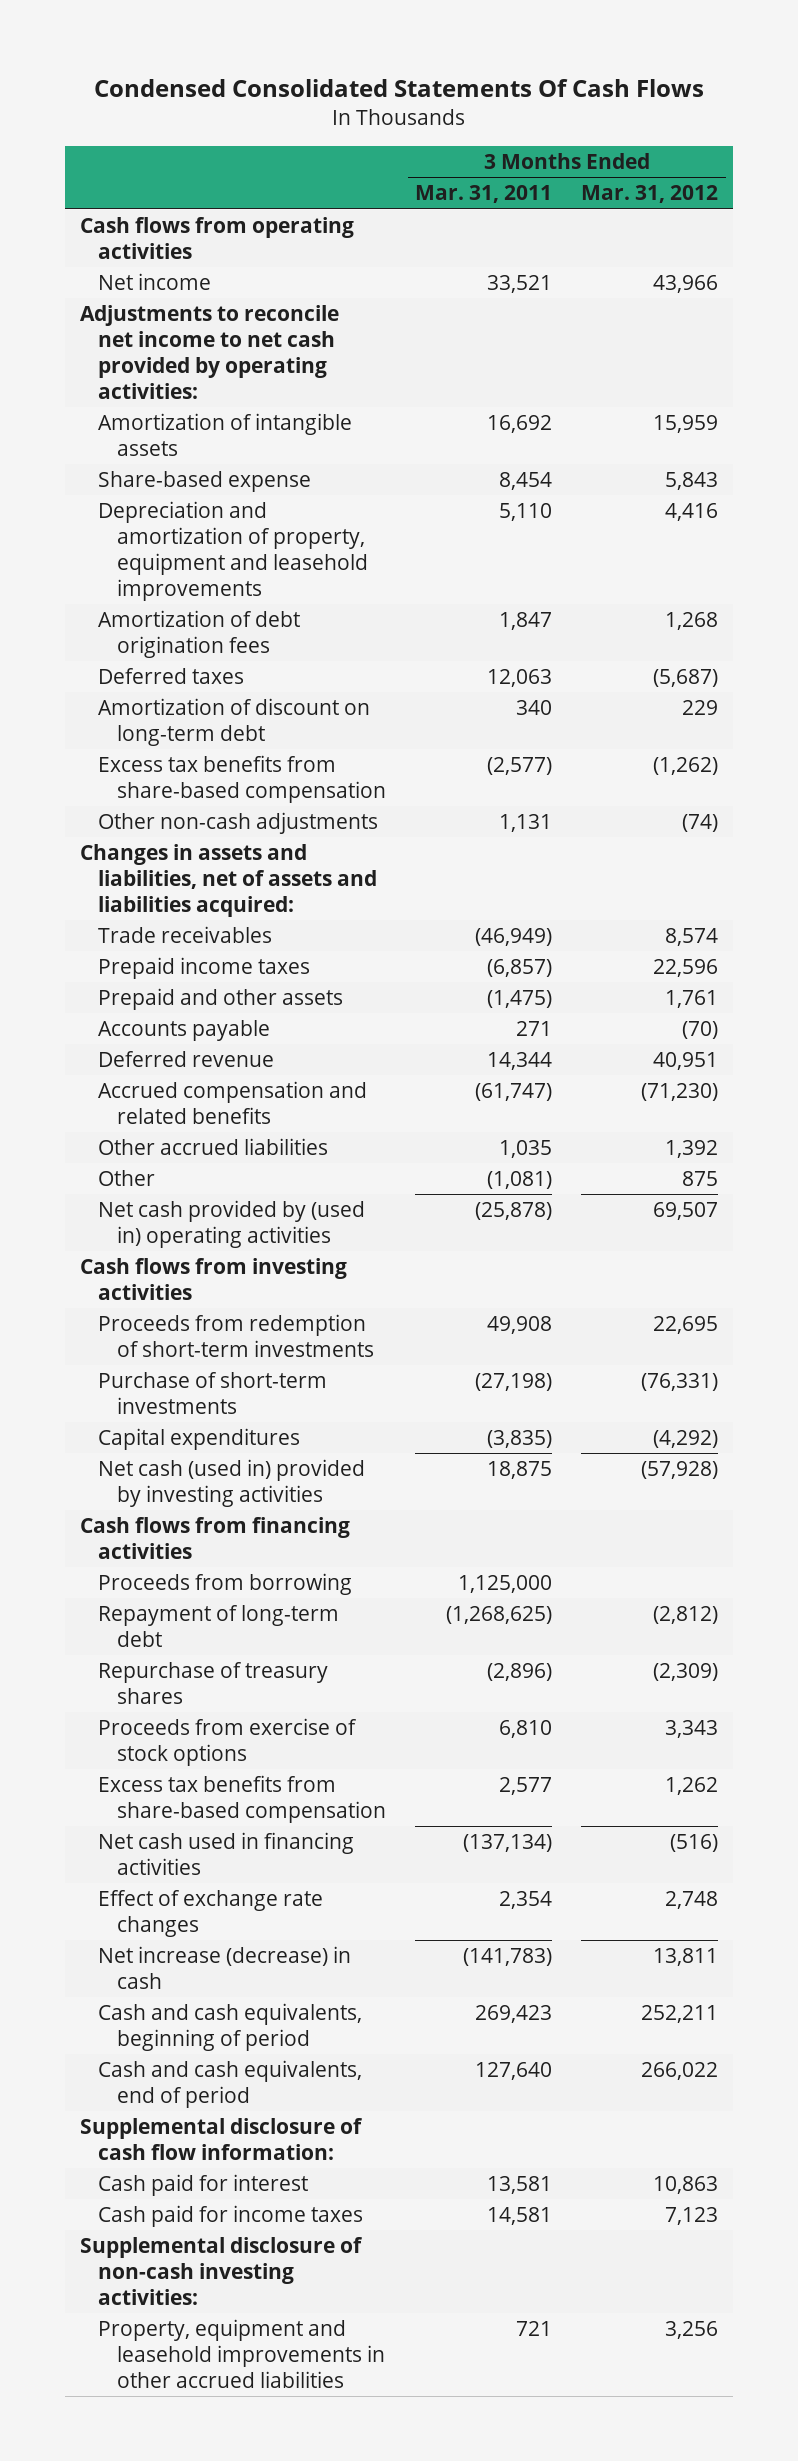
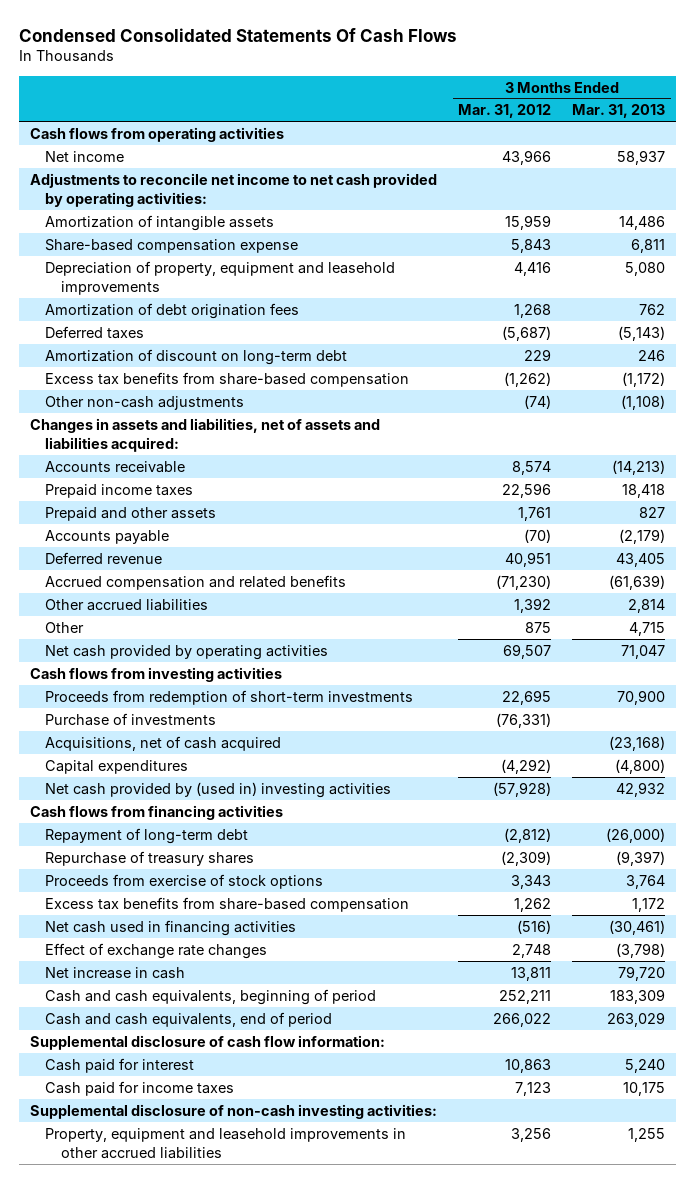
- | 3 Months Ended Mar. 31, 2011 | 3 Months Ended Mar. 31, 2012
+ | 3 Months Ended Mar. 31, 2012 | 3 Months Ended Mar. 31, 2013
- Share-based expense | 8,454 | 5,843
- Depreciation and amortization of property, equipment and leasehold improvements | 5,110 | 4,416
+ Share-based compensation expense | 5,843 | 6,811
+ Depreciation of property, equipment and leasehold improvements | 4,416 | 5,080
- Trade receivables | (46,949) | 8,574
+ Accounts receivable | 8,574 | (14,213)
- Net cash provided by (used in) operating activities | (25,878) | 69,507
+ Net cash provided by operating activities | 69,507 | 71,047
- Purchase of short-term investments | (27,198) | (76,331)
+ Purchase of investments | (76,331) |
+ Acquisitions, net of cash acquired | | (23,168)
- Net cash (used in) provided by investing activities | 18,875 | (57,928)
+ Net cash provided by (used in) investing activities | (57,928) | 42,932
- Proceeds from borrowing | 1,125,000 |
- Net increase (decrease) in cash | (141,783) | 13,811
+ Net increase in cash | 13,811 | 79,720

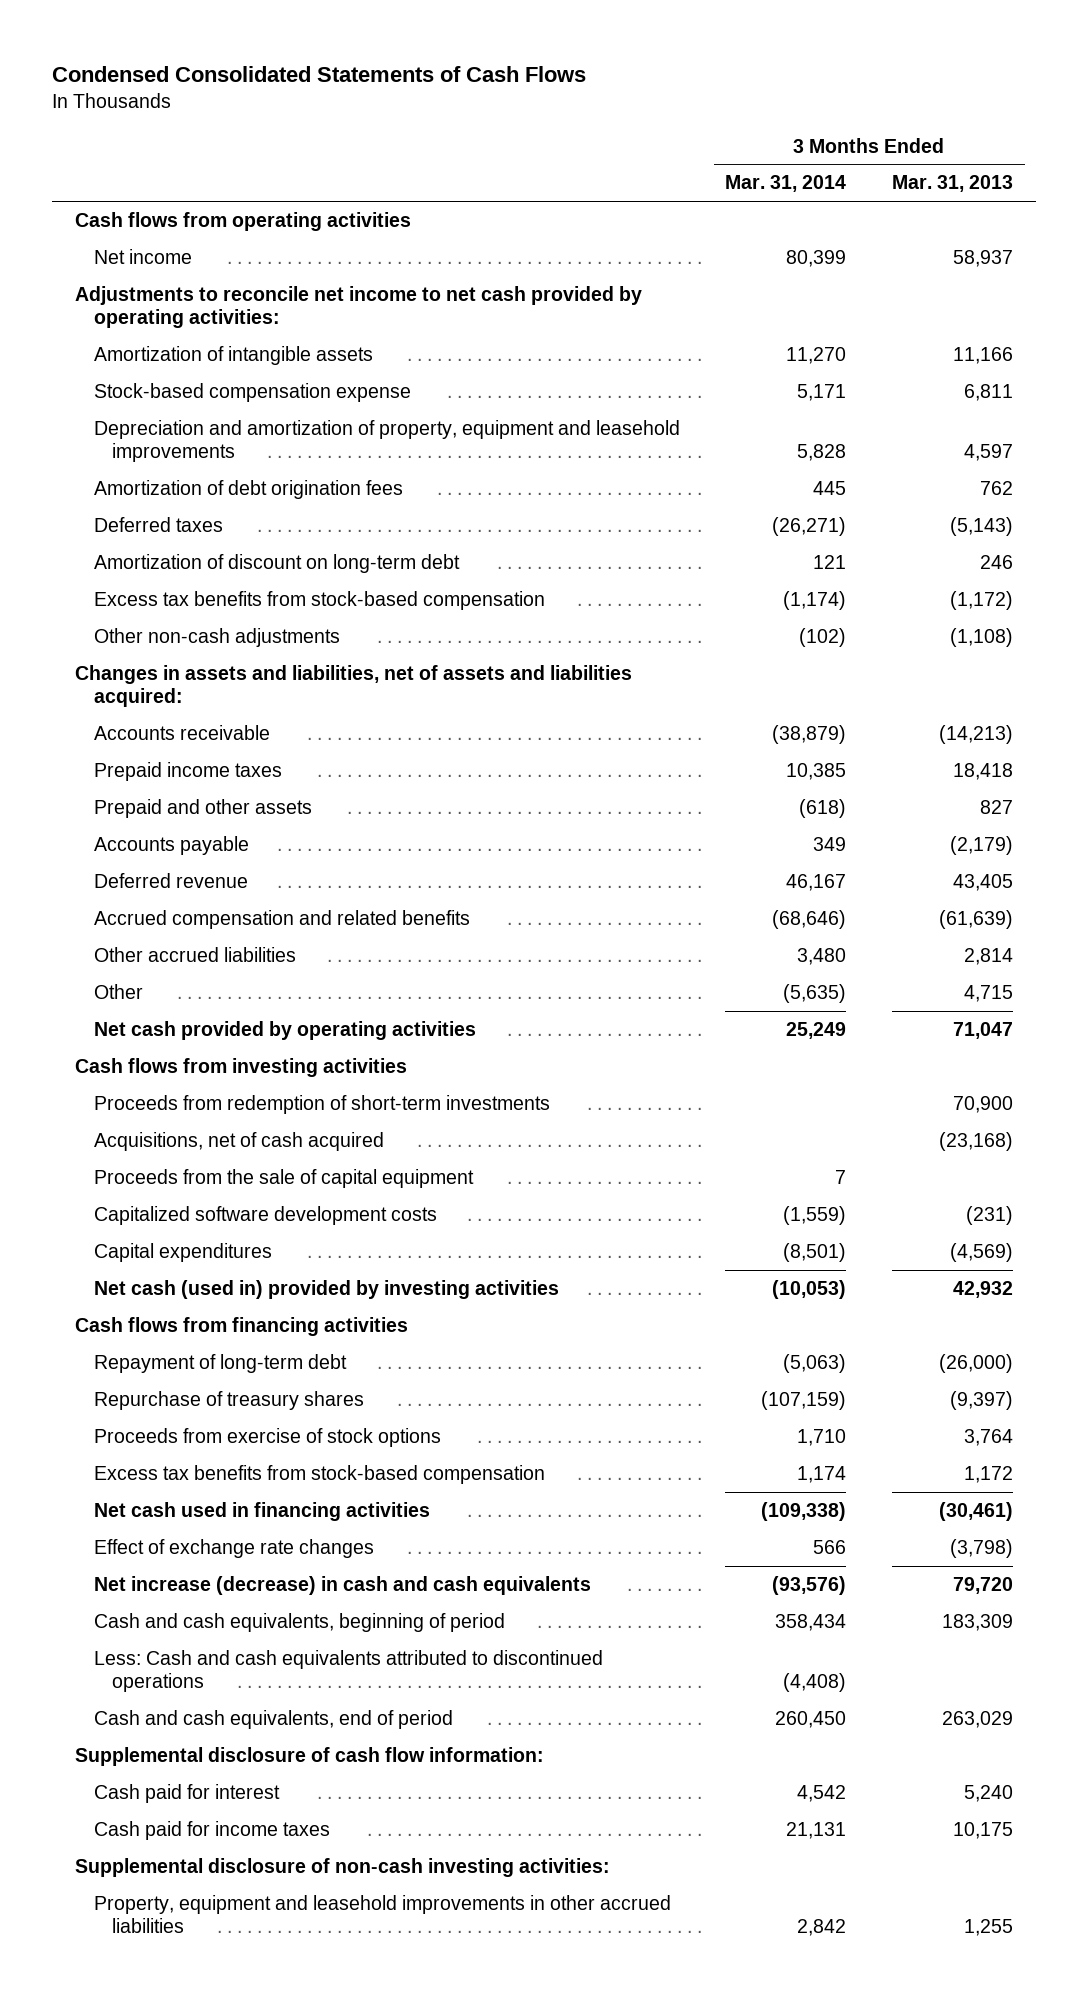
- Condensed Consolidated Statements Of Cash Flows
+ Condensed Consolidated Statements of Cash Flows
- | 3 Months Ended Mar. 31, 2012 | 3 Months Ended Mar. 31, 2013
+ | 3 Months Ended Mar. 31, 2014 | 3 Months Ended Mar. 31, 2013
- Amortization of intangible assets | 15,959 | 14,486
- Share-based compensation expense | 5,843 | 6,811
- Depreciation of property, equipment and leasehold improvements | 4,416 | 5,080
+ Amortization of intangible assets | 11,270 | 11,166
+ Stock-based compensation expense | 5,171 | 6,811
+ Depreciation and amortization of property, equipment and leasehold improvements | 5,828 | 4,597
- Excess tax benefits from share-based compensation | (1,262) | (1,172)
+ Excess tax benefits from stock-based compensation | (1,174) | (1,172)
- Purchase of investments | (76,331) |
- Capital expenditures | (4,292) | (4,800)
- Net cash provided by (used in) investing activities | (57,928) | 42,932
+ Proceeds from the sale of capital equipment | 7 |
+ Capitalized software development costs | (1,559) | (231)
+ Capital expenditures | (8,501) | (4,569)
+ Net cash (used in) provided by investing activities | (10,053) | 42,932
- Excess tax benefits from share-based compensation | 1,262 | 1,172
+ Excess tax benefits from stock-based compensation | 1,174 | 1,172
- Net increase in cash | 13,811 | 79,720
+ Net increase (decrease) in cash and cash equivalents | (93,576) | 79,720
+ Less: Cash and cash equivalents attributed to discontinued operations | (4,408) |

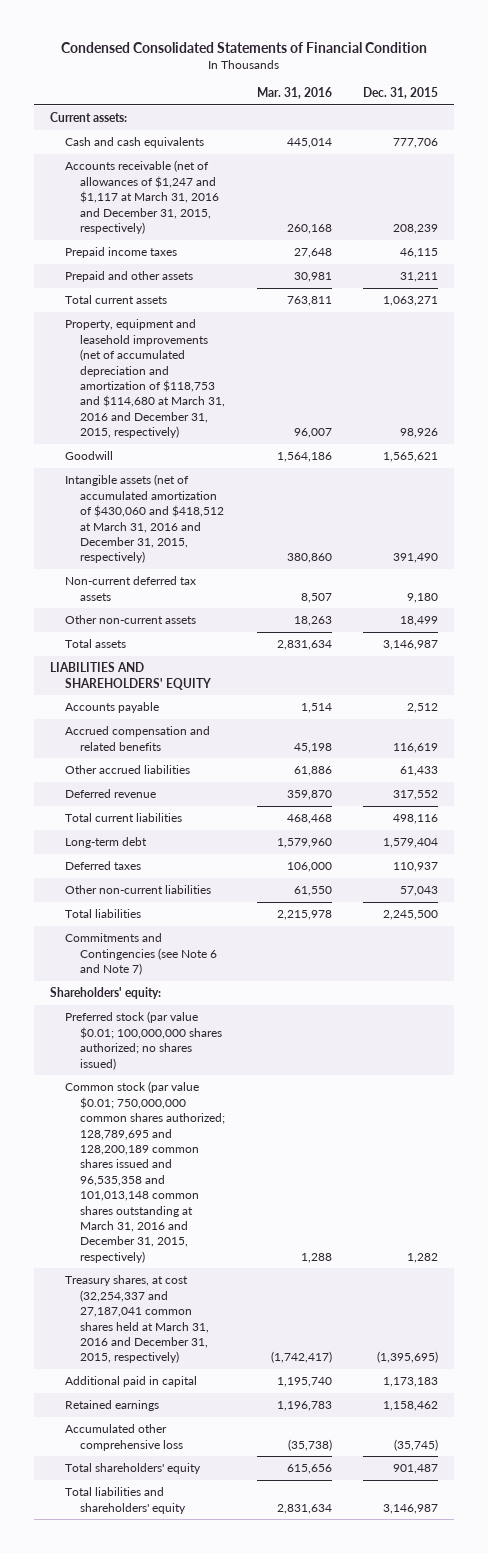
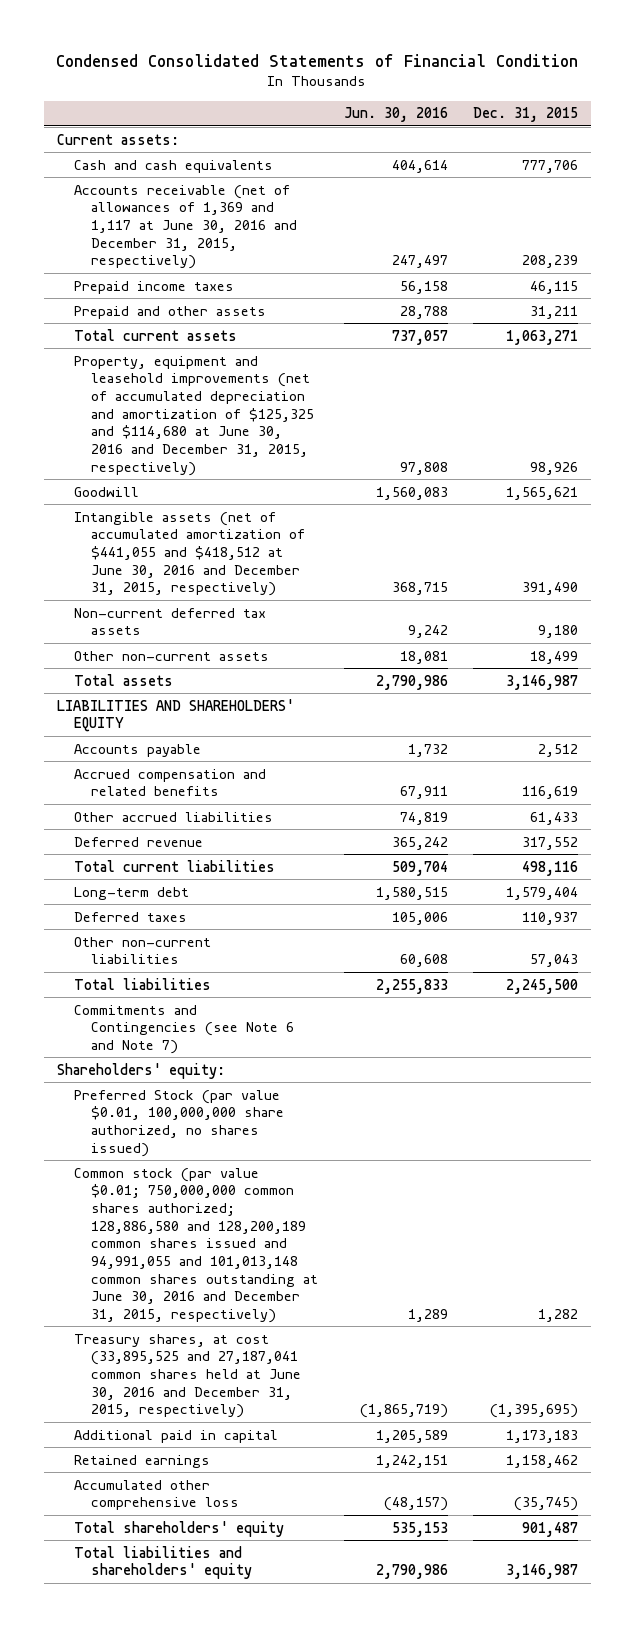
- | Mar. 31, 2016 | Dec. 31, 2015
+ | Jun. 30, 2016 | Dec. 31, 2015
- Accounts receivable (net of allowances of $1,247 and $1,117 at March 31, 2016 and December 31, 2015, respectively) | 260,168 | 208,239
+ Accounts receivable (net of allowances of 1,369 and 1,117 at June 30, 2016 and December 31, 2015, respectively) | 247,497 | 208,239
- Property, equipment and leasehold improvements (net of accumulated depreciation and amortization of $118,753 and $114,680 at March 31, 2016 and December 31, 2015, respectively) | 96,007 | 98,926
+ Property, equipment and leasehold improvements (net of accumulated depreciation and amortization of $125,325 and $114,680 at June 30, 2016 and December 31, 2015, respectively) | 97,808 | 98,926
- Intangible assets (net of accumulated amortization of $430,060 and $418,512 at March 31, 2016 and December 31, 2015, respectively) | 380,860 | 391,490
+ Intangible assets (net of accumulated amortization of $441,055 and $418,512 at June 30, 2016 and December 31, 2015, respectively) | 368,715 | 391,490
- Preferred stock (par value $0.01; 100,000,000 shares authorized; no shares issued)
- Common stock (par value $0.01; 750,000,000 common shares authorized; 128,789,695 and 128,200,189 common shares issued and 96,535,358 and 101,013,148 common shares outstanding at March 31, 2016 and December 31, 2015, respectively) | 1,288 | 1,282
- Treasury shares, at cost (32,254,337 and 27,187,041 common shares held at March 31, 2016 and December 31, 2015, respectively) | (1,742,417) | (1,395,695)
+ Preferred Stock (par value $0.01, 100,000,000 share authorized, no shares issued)
+ Common stock (par value $0.01; 750,000,000 common shares authorized; 128,886,580 and 128,200,189 common shares issued and 94,991,055 and 101,013,148 common shares outstanding at June 30, 2016 and December 31, 2015, respectively) | 1,289 | 1,282
+ Treasury shares, at cost (33,895,525 and 27,187,041 common shares held at June 30, 2016 and December 31, 2015, respectively) | (1,865,719) | (1,395,695)

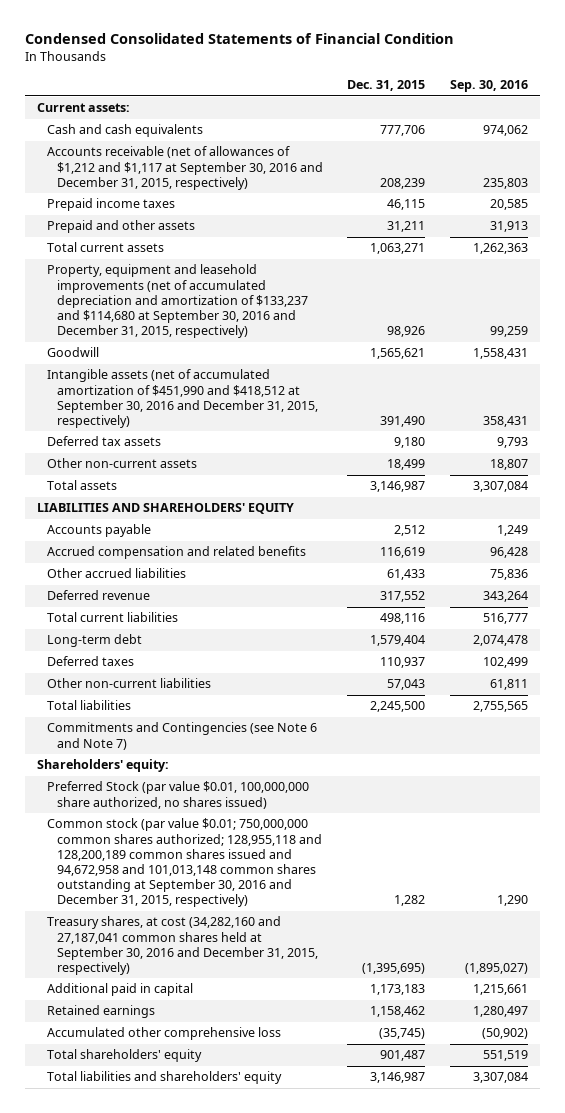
- | Jun. 30, 2016 | Dec. 31, 2015
+ | Dec. 31, 2015 | Sep. 30, 2016
- Accounts receivable (net of allowances of 1,369 and 1,117 at June 30, 2016 and December 31, 2015, respectively) | 247,497 | 208,239
+ Accounts receivable (net of allowances of $1,212 and $1,117 at September 30, 2016 and December 31, 2015, respectively) | 208,239 | 235,803
- Property, equipment and leasehold improvements (net of accumulated depreciation and amortization of $125,325 and $114,680 at June 30, 2016 and December 31, 2015, respectively) | 97,808 | 98,926
+ Property, equipment and leasehold improvements (net of accumulated depreciation and amortization of $133,237 and $114,680 at September 30, 2016 and December 31, 2015, respectively) | 98,926 | 99,259
- Intangible assets (net of accumulated amortization of $441,055 and $418,512 at June 30, 2016 and December 31, 2015, respectively) | 368,715 | 391,490
- Non-current deferred tax assets | 9,242 | 9,180
+ Intangible assets (net of accumulated amortization of $451,990 and $418,512 at September 30, 2016 and December 31, 2015, respectively) | 391,490 | 358,431
+ Deferred tax assets | 9,180 | 9,793
- Common stock (par value $0.01; 750,000,000 common shares authorized; 128,886,580 and 128,200,189 common shares issued and 94,991,055 and 101,013,148 common shares outstanding at June 30, 2016 and December 31, 2015, respectively) | 1,289 | 1,282
- Treasury shares, at cost (33,895,525 and 27,187,041 common shares held at June 30, 2016 and December 31, 2015, respectively) | (1,865,719) | (1,395,695)
+ Common stock (par value $0.01; 750,000,000 common shares authorized; 128,955,118 and 128,200,189 common shares issued and 94,672,958 and 101,013,148 common shares outstanding at September 30, 2016 and December 31, 2015, respectively) | 1,282 | 1,290
+ Treasury shares, at cost (34,282,160 and 27,187,041 common shares held at September 30, 2016 and December 31, 2015, respectively) | (1,395,695) | (1,895,027)

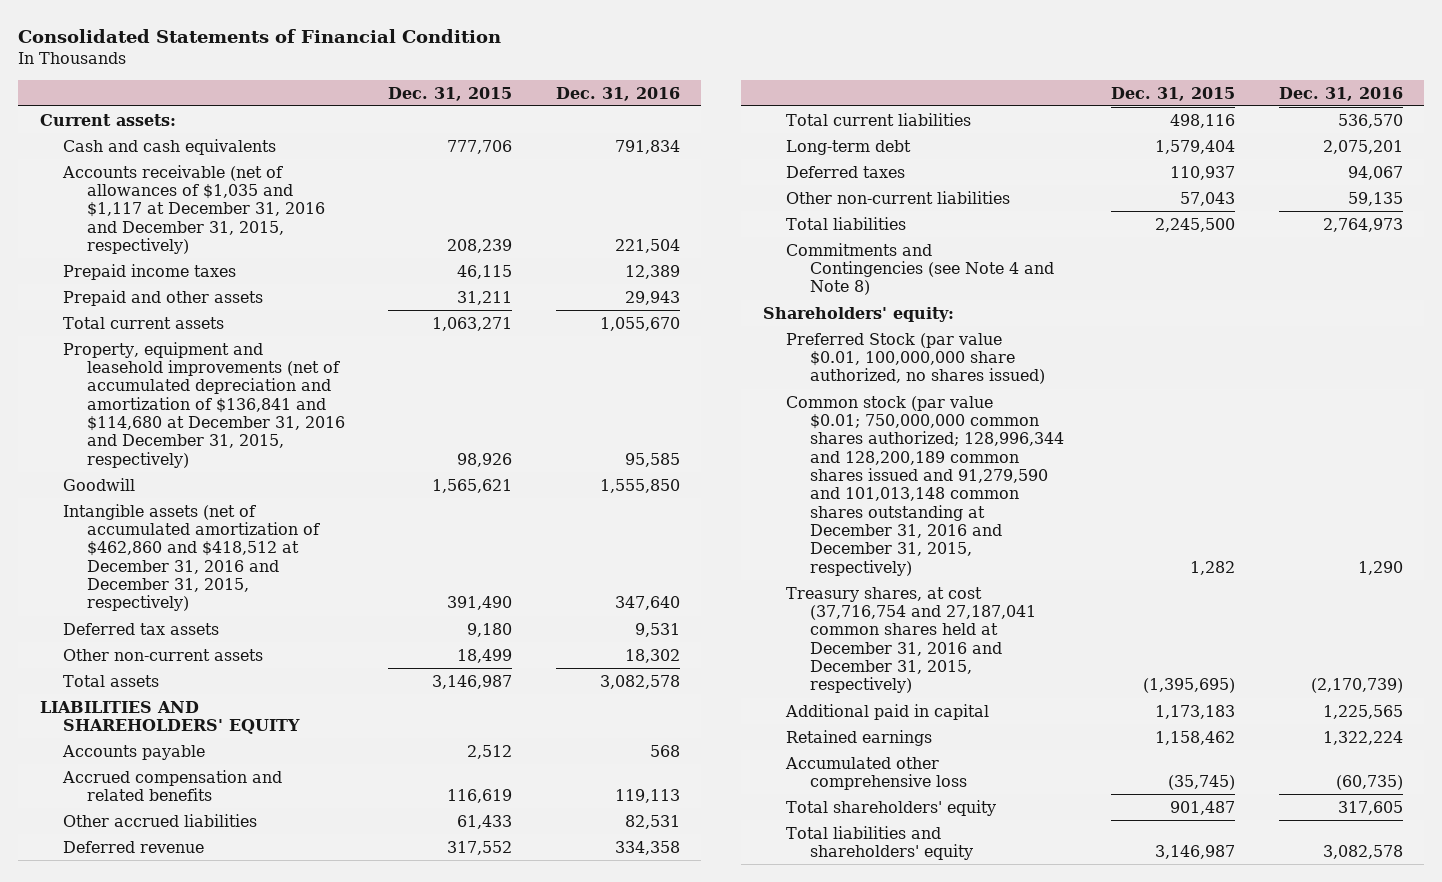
- Condensed Consolidated Statements of Financial Condition
+ Consolidated Statements of Financial Condition
- | Dec. 31, 2015 | Sep. 30, 2016
+ | Dec. 31, 2015 | Dec. 31, 2016
- Accounts receivable (net of allowances of $1,212 and $1,117 at September 30, 2016 and December 31, 2015, respectively) | 208,239 | 235,803
+ Accounts receivable (net of allowances of $1,035 and $1,117 at December 31, 2016 and December 31, 2015, respectively) | 208,239 | 221,504
- Property, equipment and leasehold improvements (net of accumulated depreciation and amortization of $133,237 and $114,680 at September 30, 2016 and December 31, 2015, respectively) | 98,926 | 99,259
+ Property, equipment and leasehold improvements (net of accumulated depreciation and amortization of $136,841 and $114,680 at December 31, 2016 and December 31, 2015, respectively) | 98,926 | 95,585
- Intangible assets (net of accumulated amortization of $451,990 and $418,512 at September 30, 2016 and December 31, 2015, respectively) | 391,490 | 358,431
+ Intangible assets (net of accumulated amortization of $462,860 and $418,512 at December 31, 2016 and December 31, 2015, respectively) | 391,490 | 347,640
- Commitments and Contingencies (see Note 6 and Note 7)
+ Commitments and Contingencies (see Note 4 and Note 8)
- Common stock (par value $0.01; 750,000,000 common shares authorized; 128,955,118 and 128,200,189 common shares issued and 94,672,958 and 101,013,148 common shares outstanding at September 30, 2016 and December 31, 2015, respectively) | 1,282 | 1,290
- Treasury shares, at cost (34,282,160 and 27,187,041 common shares held at September 30, 2016 and December 31, 2015, respectively) | (1,395,695) | (1,895,027)
+ Common stock (par value $0.01; 750,000,000 common shares authorized; 128,996,344 and 128,200,189 common shares issued and 91,279,590 and 101,013,148 common shares outstanding at December 31, 2016 and December 31, 2015, respectively) | 1,282 | 1,290
+ Treasury shares, at cost (37,716,754 and 27,187,041 common shares held at December 31, 2016 and December 31, 2015, respectively) | (1,395,695) | (2,170,739)

